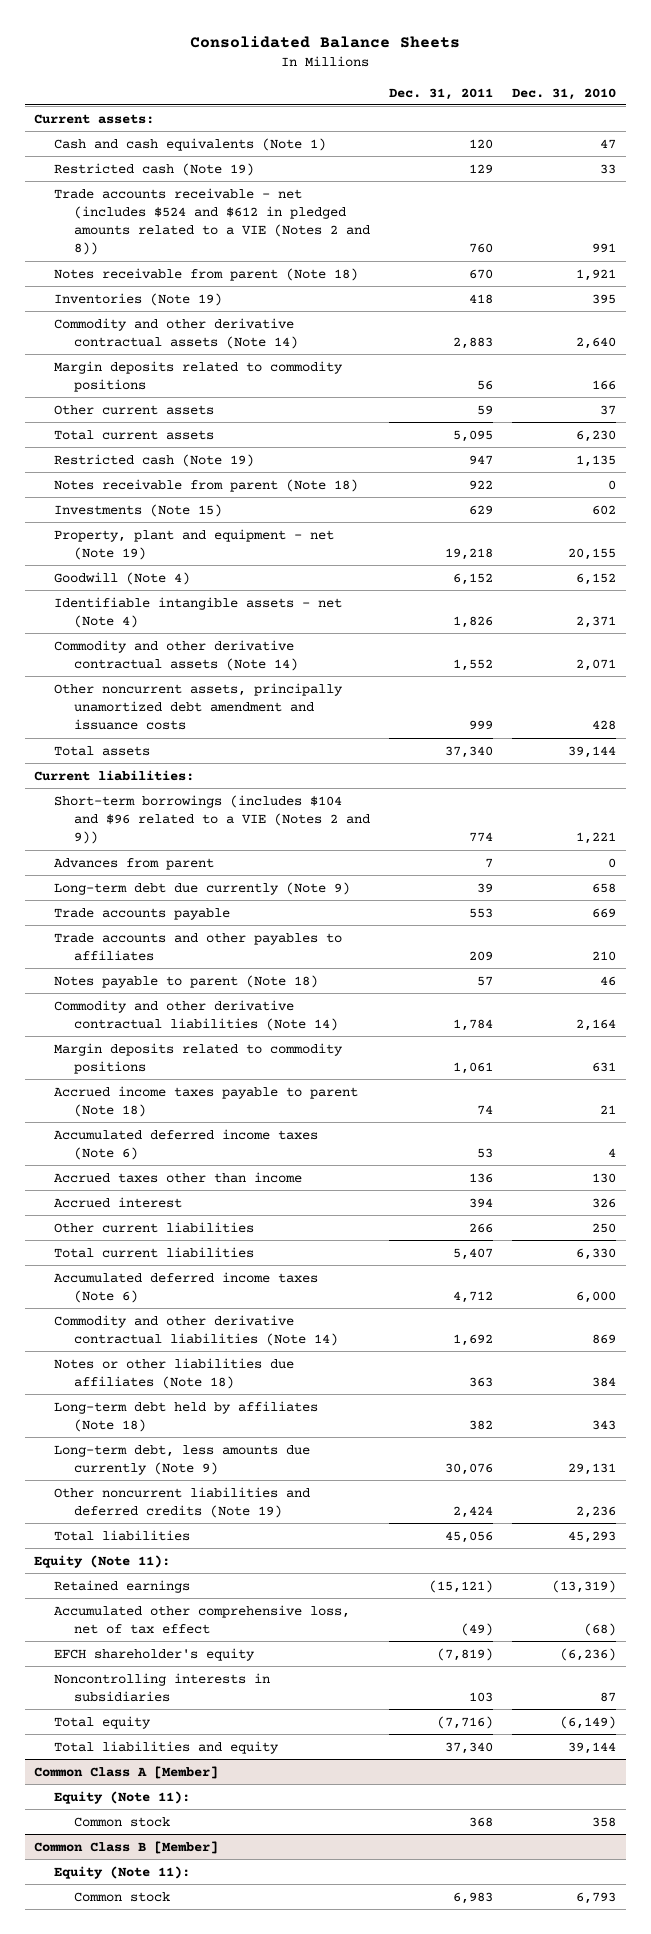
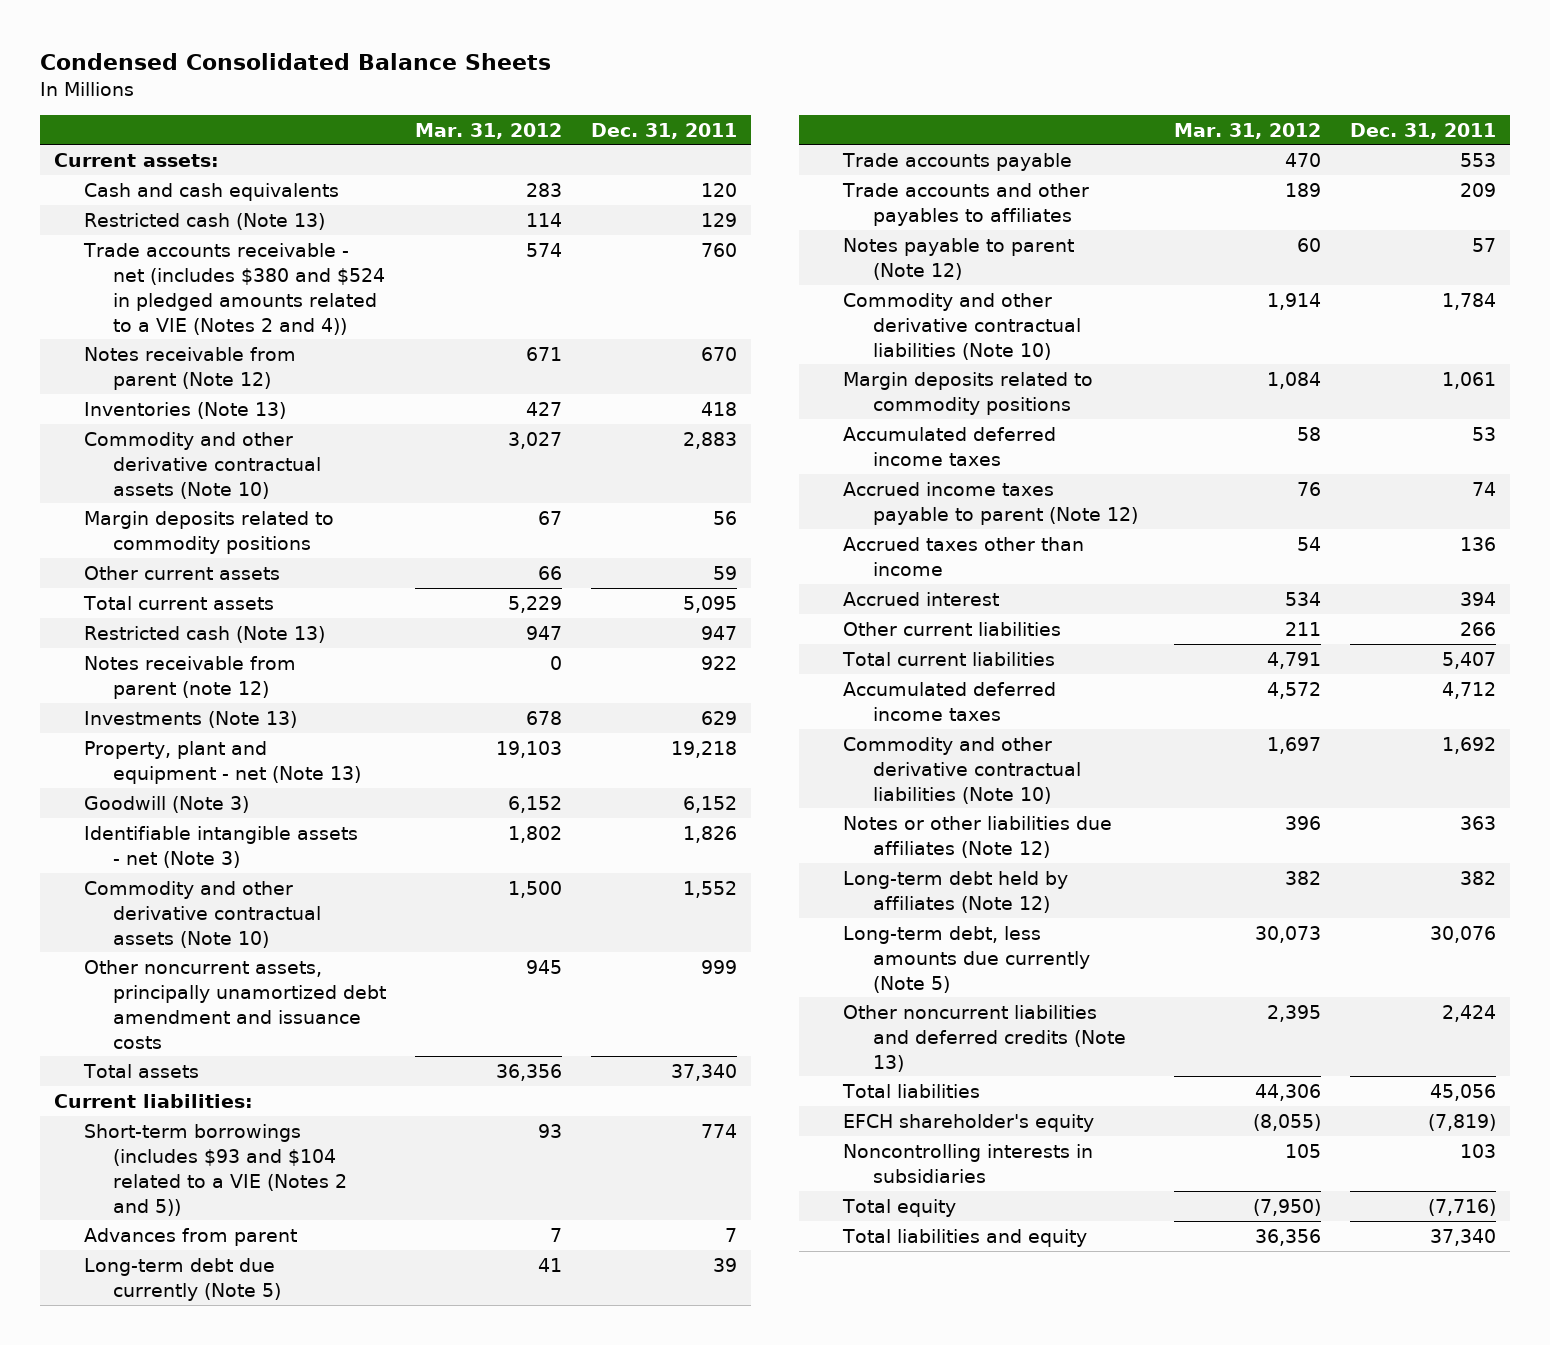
- Consolidated Balance Sheets
+ Condensed Consolidated Balance Sheets
- | Dec. 31, 2011 | Dec. 31, 2010
+ | Mar. 31, 2012 | Dec. 31, 2011
- Cash and cash equivalents (Note 1) | 120 | 47
- Restricted cash (Note 19) | 129 | 33
- Trade accounts receivable - net (includes $524 and $612 in pledged amounts related to a VIE (Notes 2 and 8)) | 760 | 991
- Notes receivable from parent (Note 18) | 670 | 1,921
- Inventories (Note 19) | 418 | 395
- Commodity and other derivative contractual assets (Note 14) | 2,883 | 2,640
+ Cash and cash equivalents | 283 | 120
+ Restricted cash (Note 13) | 114 | 129
+ Trade accounts receivable - net (includes $380 and $524 in pledged amounts related to a VIE (Notes 2 and 4)) | 574 | 760
+ Notes receivable from parent (Note 12) | 671 | 670
+ Inventories (Note 13) | 427 | 418
+ Commodity and other derivative contractual assets (Note 10) | 3,027 | 2,883
- Restricted cash (Note 19) | 947 | 1,135
- Notes receivable from parent (Note 18) | 922 | 0
- Investments (Note 15) | 629 | 602
- Property, plant and equipment - net (Note 19) | 19,218 | 20,155
- Goodwill (Note 4) | 6,152 | 6,152
- Identifiable intangible assets - net (Note 4) | 1,826 | 2,371
- Commodity and other derivative contractual assets (Note 14) | 1,552 | 2,071
+ Restricted cash (Note 13) | 947 | 947
+ Notes receivable from parent (note 12) | 0 | 922
+ Investments (Note 13) | 678 | 629
+ Property, plant and equipment - net (Note 13) | 19,103 | 19,218
+ Goodwill (Note 3) | 6,152 | 6,152
+ Identifiable intangible assets - net (Note 3) | 1,802 | 1,826
+ Commodity and other derivative contractual assets (Note 10) | 1,500 | 1,552
- Short-term borrowings (includes $104 and $96 related to a VIE (Notes 2 and 9)) | 774 | 1,221
+ Short-term borrowings (includes $93 and $104 related to a VIE (Notes 2 and 5)) | 93 | 774
- Long-term debt due currently (Note 9) | 39 | 658
+ Long-term debt due currently (Note 5) | 41 | 39
- Notes payable to parent (Note 18) | 57 | 46
- Commodity and other derivative contractual liabilities (Note 14) | 1,784 | 2,164
+ Notes payable to parent (Note 12) | 60 | 57
+ Commodity and other derivative contractual liabilities (Note 10) | 1,914 | 1,784
- Accrued income taxes payable to parent (Note 18) | 74 | 21
- Accumulated deferred income taxes (Note 6) | 53 | 4
+ Accumulated deferred income taxes | 58 | 53
+ Accrued income taxes payable to parent (Note 12) | 76 | 74
- Accumulated deferred income taxes (Note 6) | 4,712 | 6,000
- Commodity and other derivative contractual liabilities (Note 14) | 1,692 | 869
- Notes or other liabilities due affiliates (Note 18) | 363 | 384
- Long-term debt held by affiliates (Note 18) | 382 | 343
- Long-term debt, less amounts due currently (Note 9) | 30,076 | 29,131
- Other noncurrent liabilities and deferred credits (Note 19) | 2,424 | 2,236
+ Accumulated deferred income taxes | 4,572 | 4,712
+ Commodity and other derivative contractual liabilities (Note 10) | 1,697 | 1,692
+ Notes or other liabilities due affiliates (Note 12) | 396 | 363
+ Long-term debt held by affiliates (Note 12) | 382 | 382
+ Long-term debt, less amounts due currently (Note 5) | 30,073 | 30,076
+ Other noncurrent liabilities and deferred credits (Note 13) | 2,395 | 2,424
- Equity (Note 11):
- Retained earnings | (15,121) | (13,319)
- Accumulated other comprehensive loss, net of tax effect | (49) | (68)
- Common Class A [Member]
- Equity (Note 11):
- Common stock | 368 | 358
- Common Class B [Member]
- Equity (Note 11):
- Common stock | 6,983 | 6,793

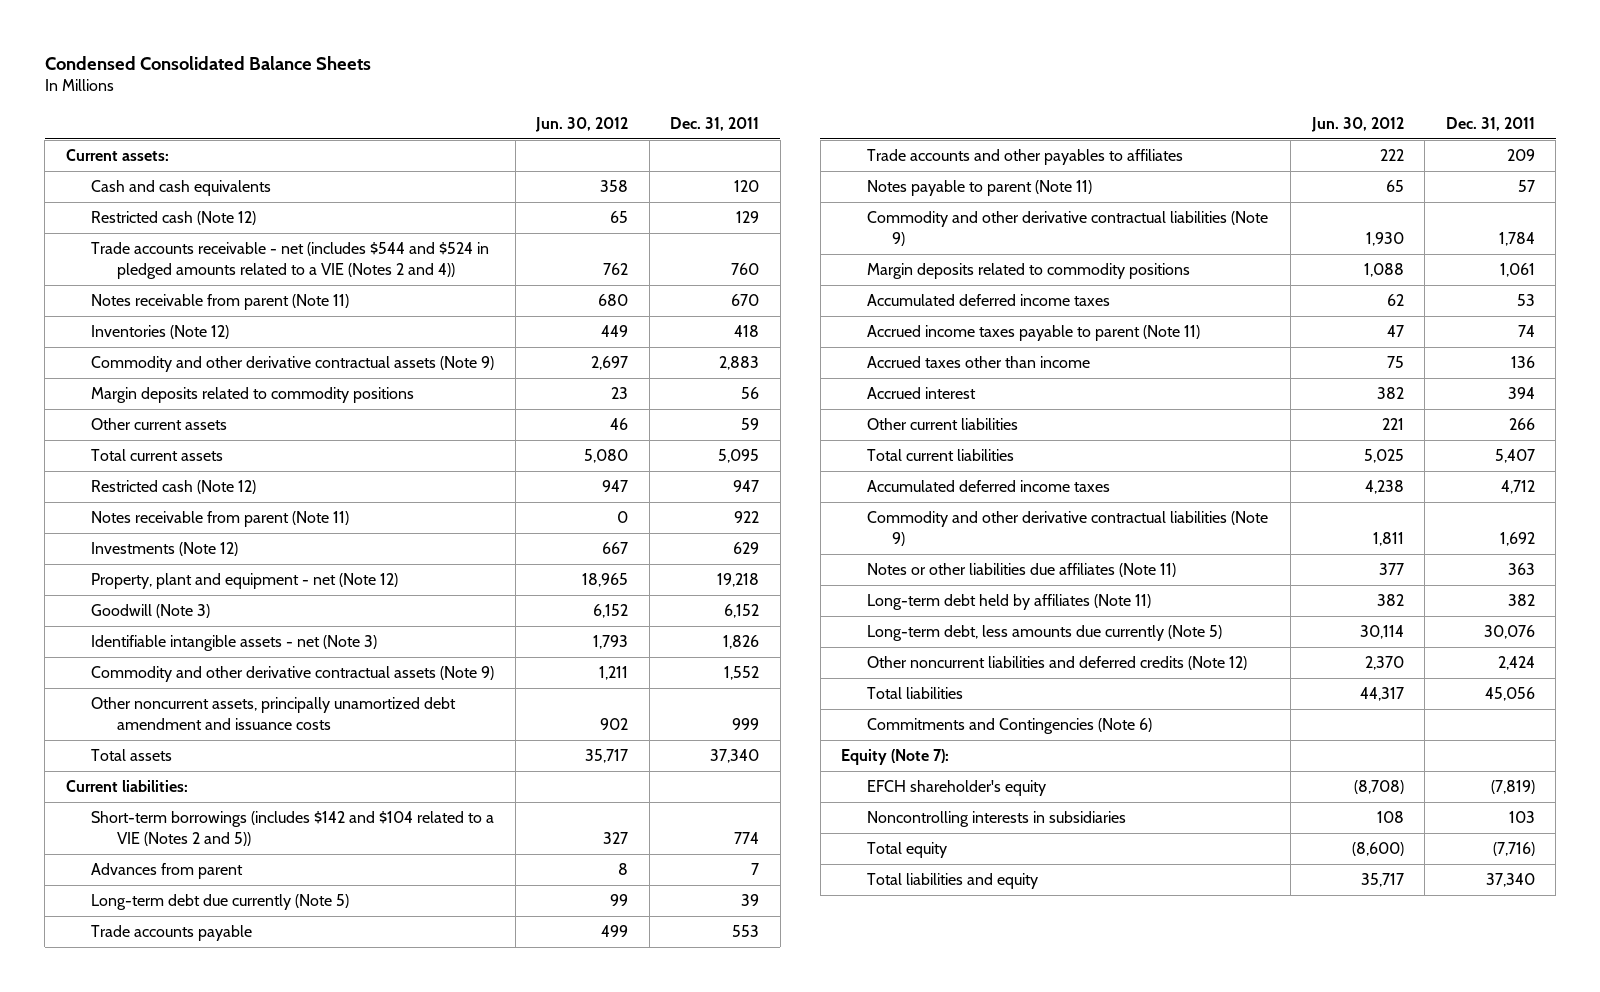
- | Mar. 31, 2012 | Dec. 31, 2011
+ | Jun. 30, 2012 | Dec. 31, 2011
- Restricted cash (Note 13) | 114 | 129
- Trade accounts receivable - net (includes $380 and $524 in pledged amounts related to a VIE (Notes 2 and 4)) | 574 | 760
- Notes receivable from parent (Note 12) | 671 | 670
- Inventories (Note 13) | 427 | 418
- Commodity and other derivative contractual assets (Note 10) | 3,027 | 2,883
+ Restricted cash (Note 12) | 65 | 129
+ Trade accounts receivable - net (includes $544 and $524 in pledged amounts related to a VIE (Notes 2 and 4)) | 762 | 760
+ Notes receivable from parent (Note 11) | 680 | 670
+ Inventories (Note 12) | 449 | 418
+ Commodity and other derivative contractual assets (Note 9) | 2,697 | 2,883
- Restricted cash (Note 13) | 947 | 947
- Notes receivable from parent (note 12) | 0 | 922
- Investments (Note 13) | 678 | 629
- Property, plant and equipment - net (Note 13) | 19,103 | 19,218
+ Restricted cash (Note 12) | 947 | 947
+ Notes receivable from parent (Note 11) | 0 | 922
+ Investments (Note 12) | 667 | 629
+ Property, plant and equipment - net (Note 12) | 18,965 | 19,218
- Commodity and other derivative contractual assets (Note 10) | 1,500 | 1,552
+ Commodity and other derivative contractual assets (Note 9) | 1,211 | 1,552
- Short-term borrowings (includes $93 and $104 related to a VIE (Notes 2 and 5)) | 93 | 774
+ Short-term borrowings (includes $142 and $104 related to a VIE (Notes 2 and 5)) | 327 | 774
- Notes payable to parent (Note 12) | 60 | 57
- Commodity and other derivative contractual liabilities (Note 10) | 1,914 | 1,784
+ Notes payable to parent (Note 11) | 65 | 57
+ Commodity and other derivative contractual liabilities (Note 9) | 1,930 | 1,784
- Accrued income taxes payable to parent (Note 12) | 76 | 74
+ Accrued income taxes payable to parent (Note 11) | 47 | 74
- Commodity and other derivative contractual liabilities (Note 10) | 1,697 | 1,692
- Notes or other liabilities due affiliates (Note 12) | 396 | 363
- Long-term debt held by affiliates (Note 12) | 382 | 382
+ Commodity and other derivative contractual liabilities (Note 9) | 1,811 | 1,692
+ Notes or other liabilities due affiliates (Note 11) | 377 | 363
+ Long-term debt held by affiliates (Note 11) | 382 | 382
- Other noncurrent liabilities and deferred credits (Note 13) | 2,395 | 2,424
+ Other noncurrent liabilities and deferred credits (Note 12) | 2,370 | 2,424
+ Commitments and Contingencies (Note 6)
+ Equity (Note 7):

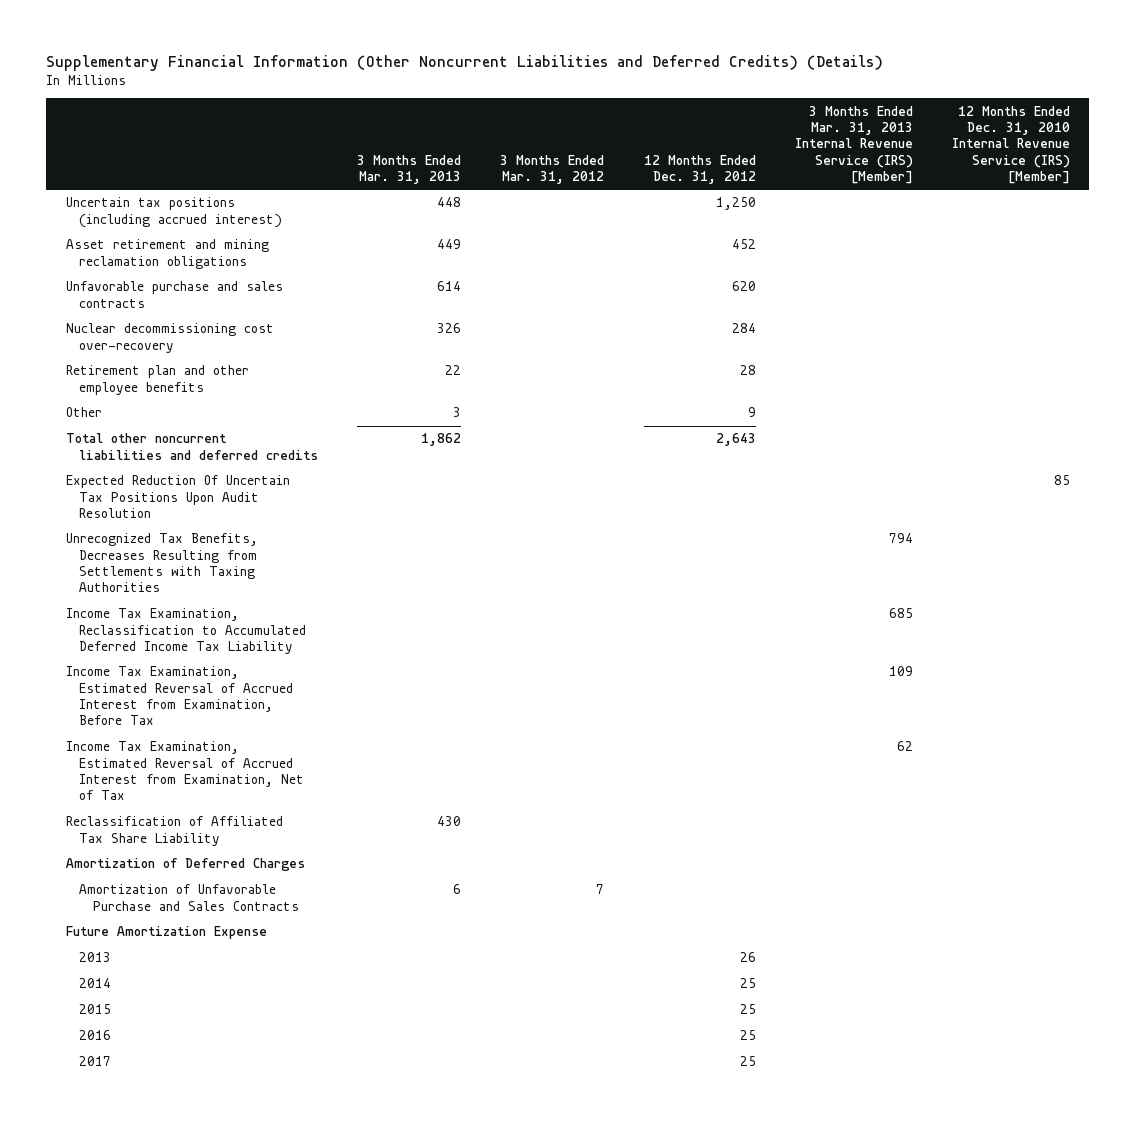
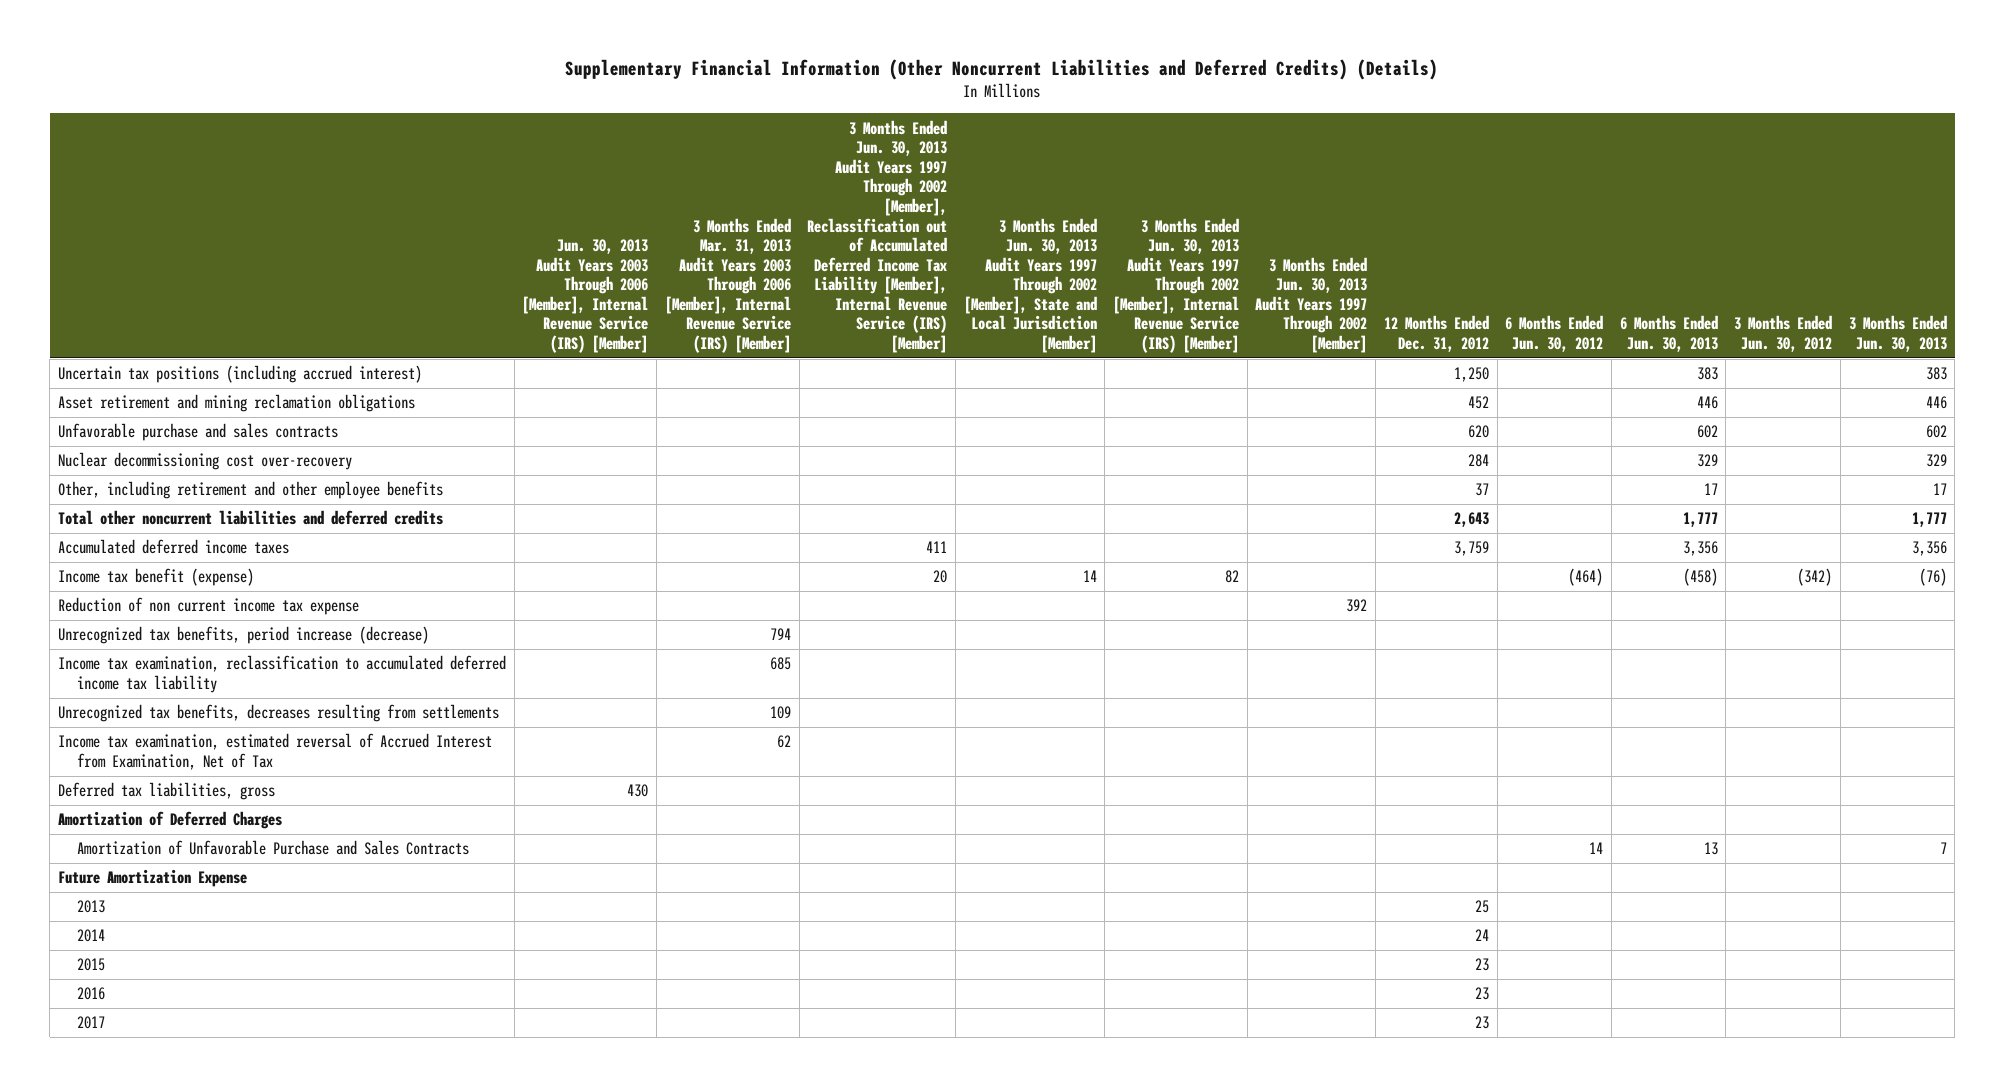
- | 3 Months Ended Mar. 31, 2013 | 3 Months Ended Mar. 31, 2012 | 12 Months Ended Dec. 31, 2012 | 3 Months Ended Mar. 31, 2013 Internal Revenue Service (IRS) [Member] | 12 Months Ended Dec. 31, 2010 Internal Revenue Service (IRS) [Member]
+ | Jun. 30, 2013 Audit Years 2003 Through 2006 [Member], Internal Revenue Service (IRS) [Member] | 3 Months Ended Mar. 31, 2013 Audit Years 2003 Through 2006 [Member], Internal Revenue Service (IRS) [Member] | 3 Months Ended Jun. 30, 2013 Audit Years 1997 Through 2002 [Member], Reclassification out of Accumulated Deferred Income Tax Liability [Member], Internal Revenue Service (IRS) [Member] | 3 Months Ended Jun. 30, 2013 Audit Years 1997 Through 2002 [Member], State and Local Jurisdiction [Member] | 3 Months Ended Jun. 30, 2013 Audit Years 1997 Through 2002 [Member], Internal Revenue Service (IRS) [Member] | 3 Months Ended Jun. 30, 2013 Audit Years 1997 Through 2002 [Member] | 12 Months Ended Dec. 31, 2012 | 6 Months Ended Jun. 30, 2012 | 6 Months Ended Jun. 30, 2013 | 3 Months Ended Jun. 30, 2012 | 3 Months Ended Jun. 30, 2013
- Retirement plan and other employee benefits | 22 | | 28 | |
- Other | 3 | | 9 | |
+ Other, including retirement and other employee benefits | | | | | | | 37 | | 17 | | 17
- Expected Reduction Of Uncertain Tax Positions Upon Audit Resolution | | | | | 85
- Unrecognized Tax Benefits, Decreases Resulting from Settlements with Taxing Authorities | | | | 794 |
- Income Tax Examination, Reclassification to Accumulated Deferred Income Tax Liability | | | | 685 |
- Income Tax Examination, Estimated Reversal of Accrued Interest from Examination, Before Tax | | | | 109 |
- Income Tax Examination, Estimated Reversal of Accrued Interest from Examination, Net of Tax | | | | 62 |
- Reclassification of Affiliated Tax Share Liability | 430 | | | |
+ Accumulated deferred income taxes | | | 411 | | | | 3,759 | | 3,356 | | 3,356
+ Income tax benefit (expense) | | | 20 | 14 | 82 | | | (464) | (458) | (342) | (76)
+ Reduction of non current income tax expense | | | | | | 392 | | | | |
+ Unrecognized tax benefits, period increase (decrease) | | 794 | | | | | | | | |
+ Income tax examination, reclassification to accumulated deferred income tax liability | | 685 | | | | | | | | |
+ Unrecognized tax benefits, decreases resulting from settlements | | 109 | | | | | | | | |
+ Income tax examination, estimated reversal of Accrued Interest from Examination, Net of Tax | | 62 | | | | | | | | |
+ Deferred tax liabilities, gross | 430 | | | | | | | | | |
- 2013 | | | 26 | |
- 2014 | | | 25 | |
- 2015 | | | 25 | |
- 2016 | | | 25 | |
- 2017 | | | 25 | |
+ 2013 | | | | | | | 25 | | | |
+ 2014 | | | | | | | 24 | | | |
+ 2015 | | | | | | | 23 | | | |
+ 2016 | | | | | | | 23 | | | |
+ 2017 | | | | | | | 23 | | | |

